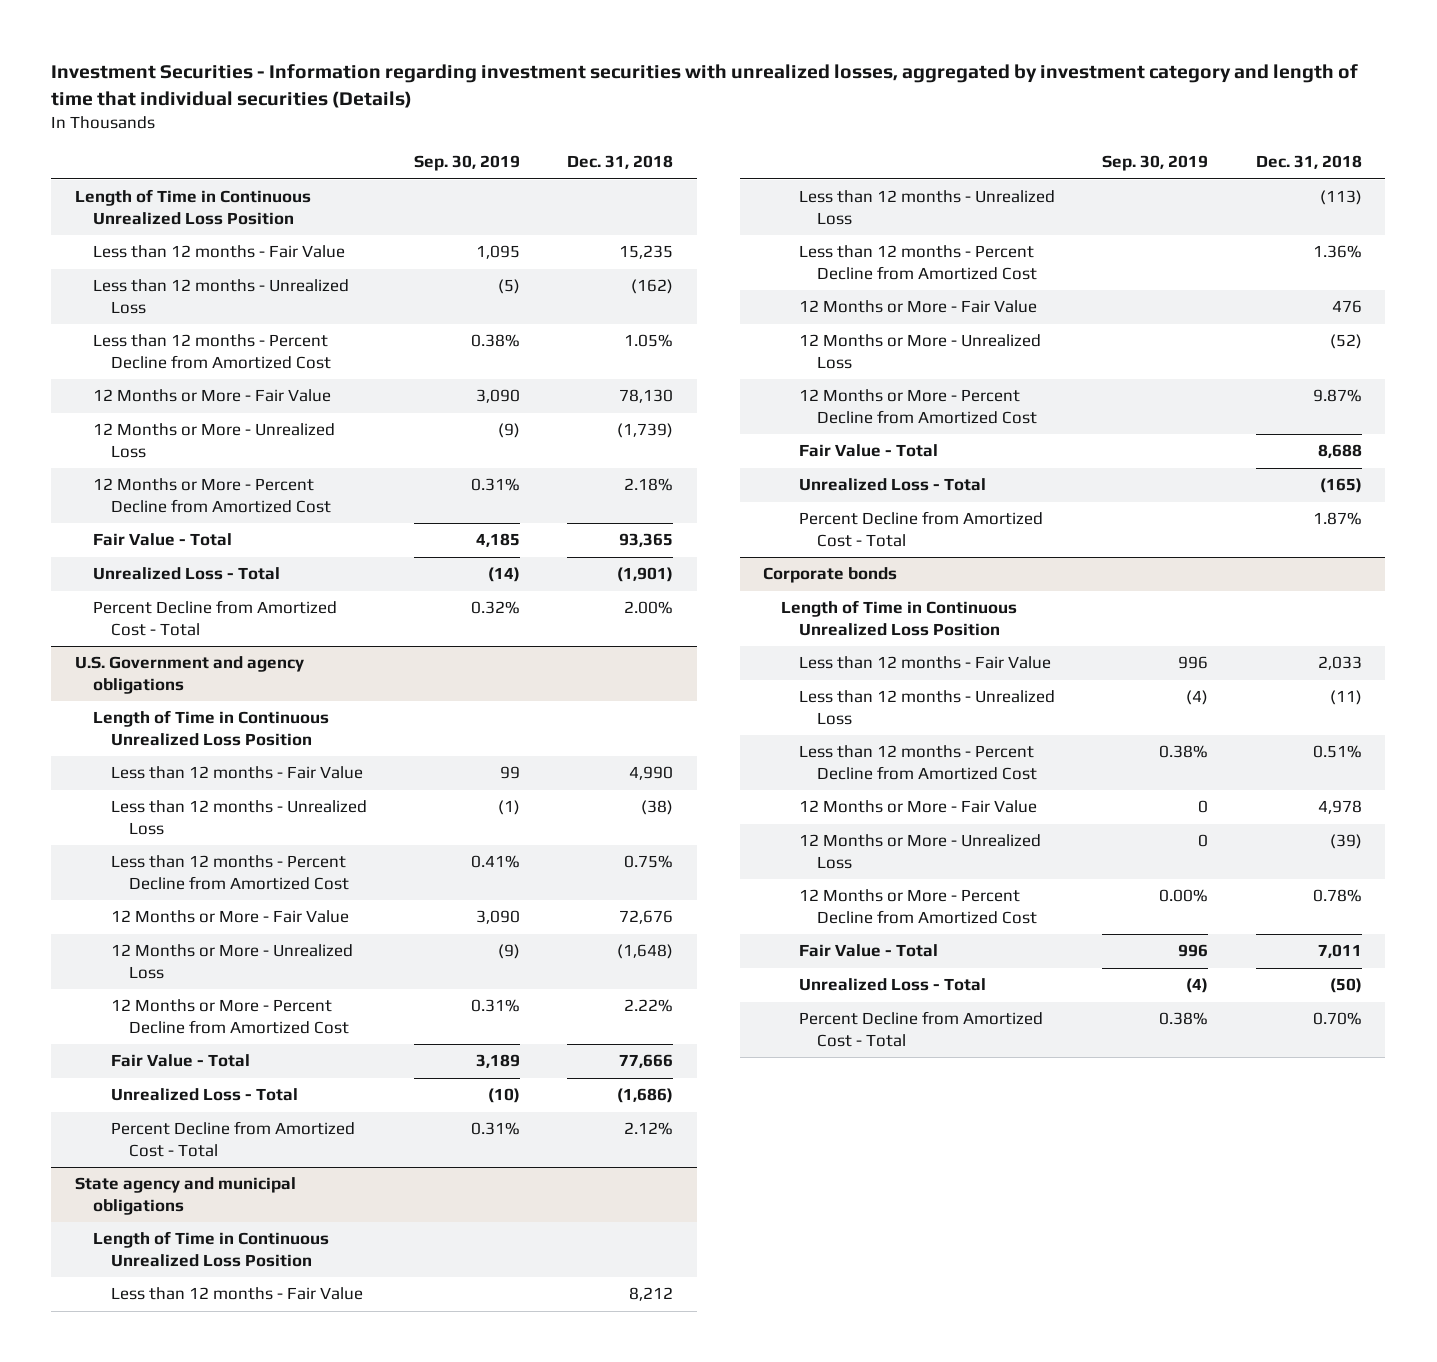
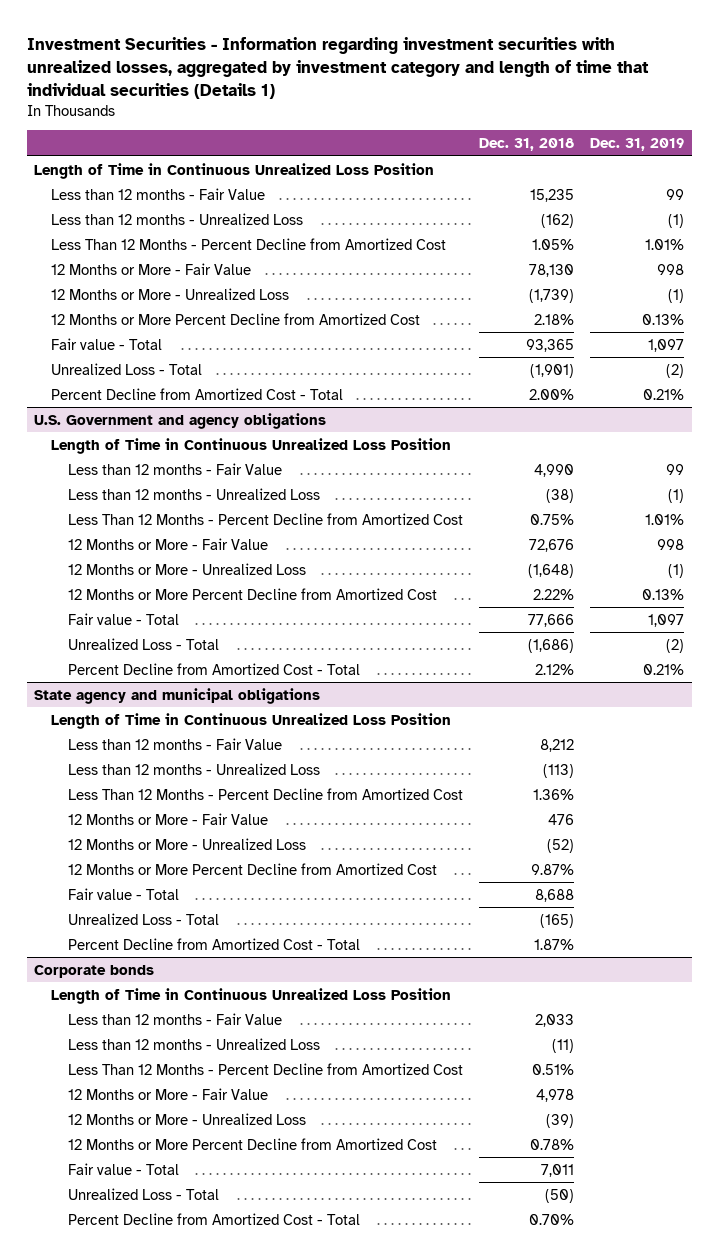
- Investment Securities - Information regarding investment securities with unrealized losses, aggregated by investment category and length of time that individual securities (Details)
+ Investment Securities - Information regarding investment securities with unrealized losses, aggregated by investment category and length of time that individual securities (Details 1)
- | Sep. 30, 2019 | Dec. 31, 2018
+ | Dec. 31, 2018 | Dec. 31, 2019
- Less than 12 months - Percent Decline from Amortized Cost | 0.38% | 1.05%
+ Less Than 12 Months - Percent Decline from Amortized Cost | 1.05% | 1.01%
- 12 Months or More - Percent Decline from Amortized Cost | 0.31% | 2.18%
- Fair Value - Total | 4,185 | 93,365
+ 12 Months or More Percent Decline from Amortized Cost | 2.18% | 0.13%
+ Fair value - Total | 93,365 | 1,097
@ U.S. Government and agency obligations
- Less than 12 months - Percent Decline from Amortized Cost | 0.41% | 0.75%
+ Less Than 12 Months - Percent Decline from Amortized Cost | 0.75% | 1.01%
- 12 Months or More - Percent Decline from Amortized Cost | 0.31% | 2.22%
- Fair Value - Total | 3,189 | 77,666
+ 12 Months or More Percent Decline from Amortized Cost | 2.22% | 0.13%
+ Fair value - Total | 77,666 | 1,097
@ State agency and municipal obligations
- Less than 12 months - Percent Decline from Amortized Cost | | 1.36%
+ Less Than 12 Months - Percent Decline from Amortized Cost | 1.36% |
- 12 Months or More - Percent Decline from Amortized Cost | | 9.87%
- Fair Value - Total | | 8,688
+ 12 Months or More Percent Decline from Amortized Cost | 9.87% |
+ Fair value - Total | 8,688 |
@ Corporate bonds
- Less than 12 months - Percent Decline from Amortized Cost | 0.38% | 0.51%
+ Less Than 12 Months - Percent Decline from Amortized Cost | 0.51% |
- 12 Months or More - Percent Decline from Amortized Cost | 0.00% | 0.78%
- Fair Value - Total | 996 | 7,011
+ 12 Months or More Percent Decline from Amortized Cost | 0.78% |
+ Fair value - Total | 7,011 |

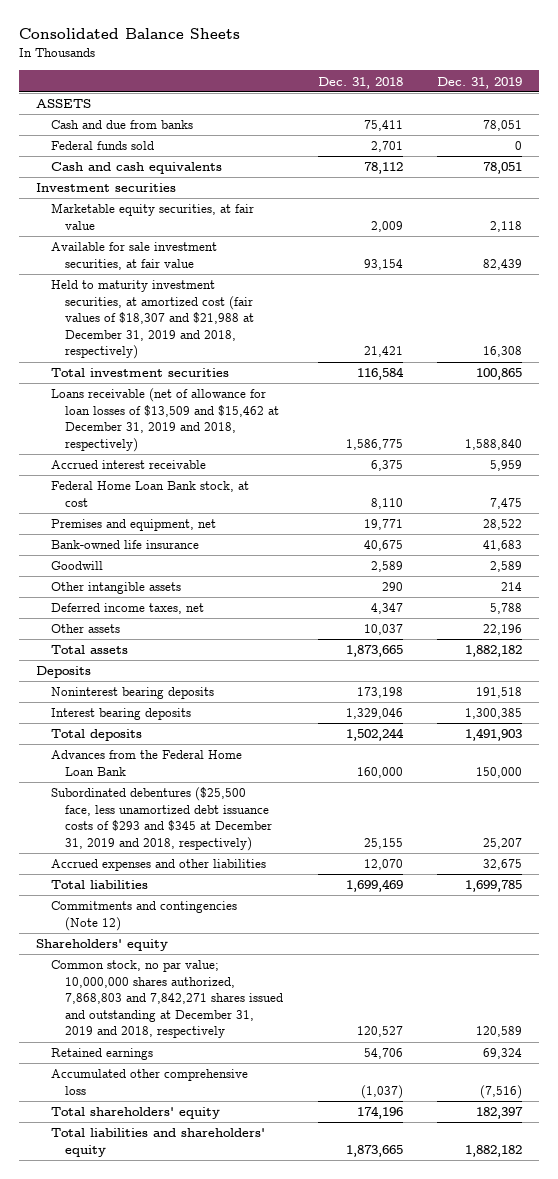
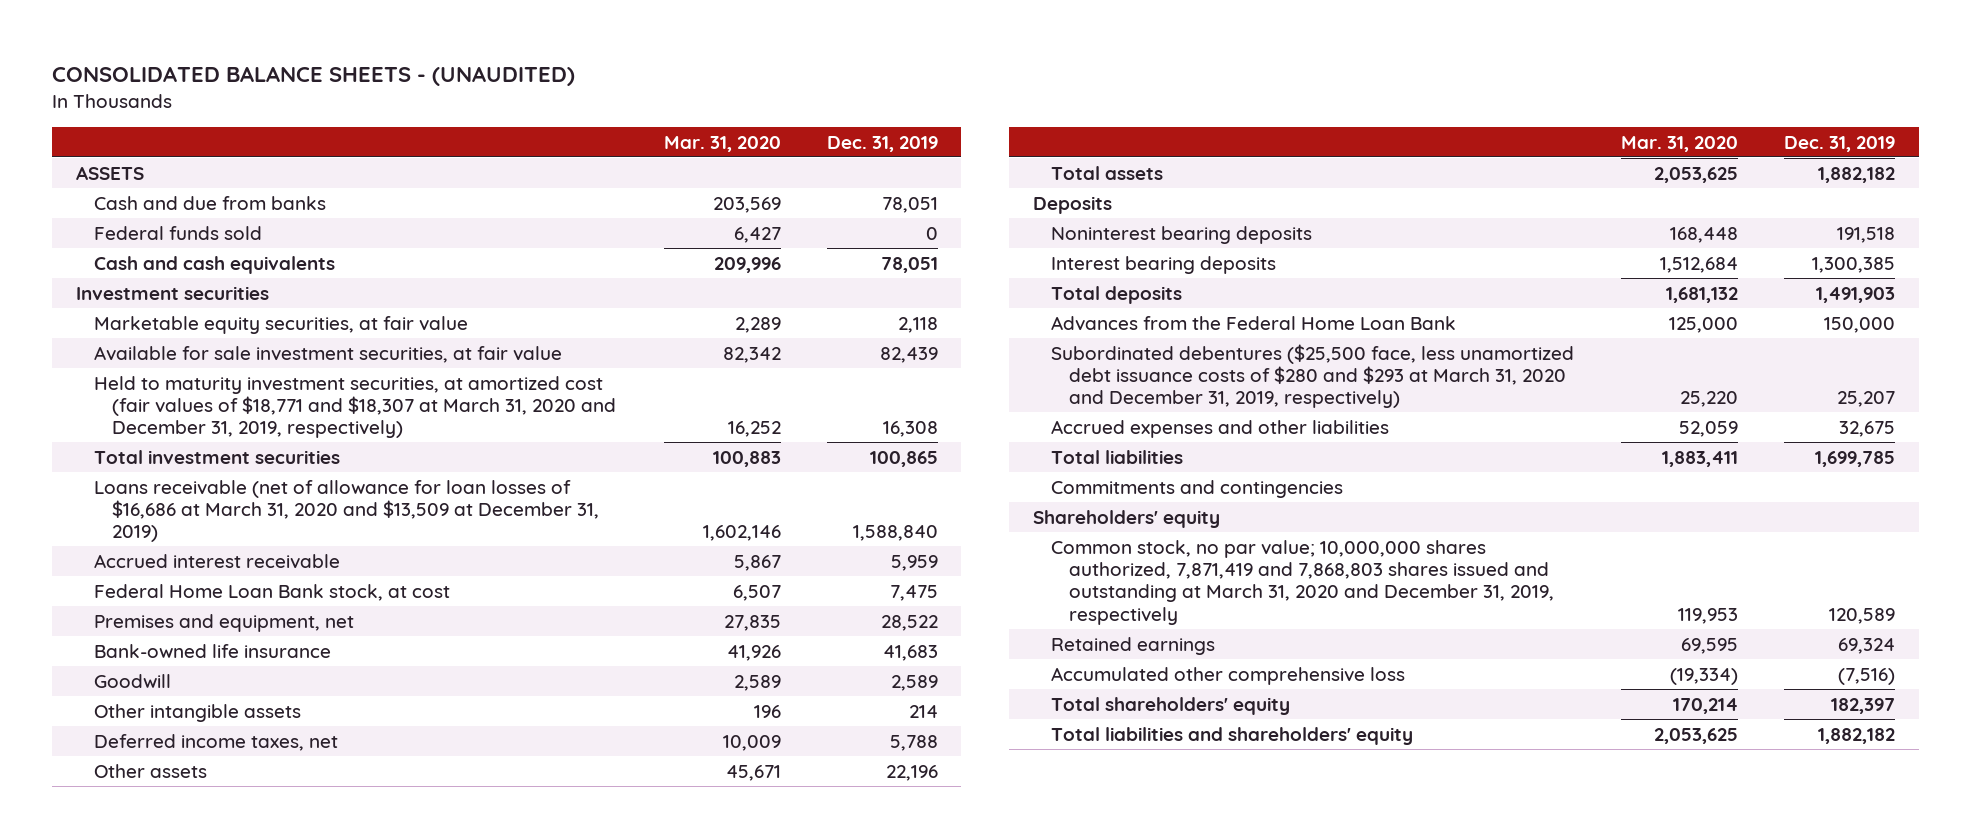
- Consolidated Balance Sheets
+ CONSOLIDATED BALANCE SHEETS - (UNAUDITED)
- | Dec. 31, 2018 | Dec. 31, 2019
+ | Mar. 31, 2020 | Dec. 31, 2019
- Held to maturity investment securities, at amortized cost (fair values of $18,307 and $21,988 at December 31, 2019 and 2018, respectively) | 21,421 | 16,308
+ Held to maturity investment securities, at amortized cost (fair values of $18,771 and $18,307 at March 31, 2020 and December 31, 2019, respectively) | 16,252 | 16,308
- Loans receivable (net of allowance for loan losses of $13,509 and $15,462 at December 31, 2019 and 2018, respectively) | 1,586,775 | 1,588,840
+ Loans receivable (net of allowance for loan losses of $16,686 at March 31, 2020 and $13,509 at December 31, 2019) | 1,602,146 | 1,588,840
- Subordinated debentures ($25,500 face, less unamortized debt issuance costs of $293 and $345 at December 31, 2019 and 2018, respectively) | 25,155 | 25,207
+ Subordinated debentures ($25,500 face, less unamortized debt issuance costs of $280 and $293 at March 31, 2020 and December 31, 2019, respectively) | 25,220 | 25,207
- Commitments and contingencies (Note 12)
+ Commitments and contingencies
- Common stock, no par value; 10,000,000 shares authorized, 7,868,803 and 7,842,271 shares issued and outstanding at December 31, 2019 and 2018, respectively | 120,527 | 120,589
+ Common stock, no par value; 10,000,000 shares authorized, 7,871,419 and 7,868,803 shares issued and outstanding at March 31, 2020 and December 31, 2019, respectively | 119,953 | 120,589

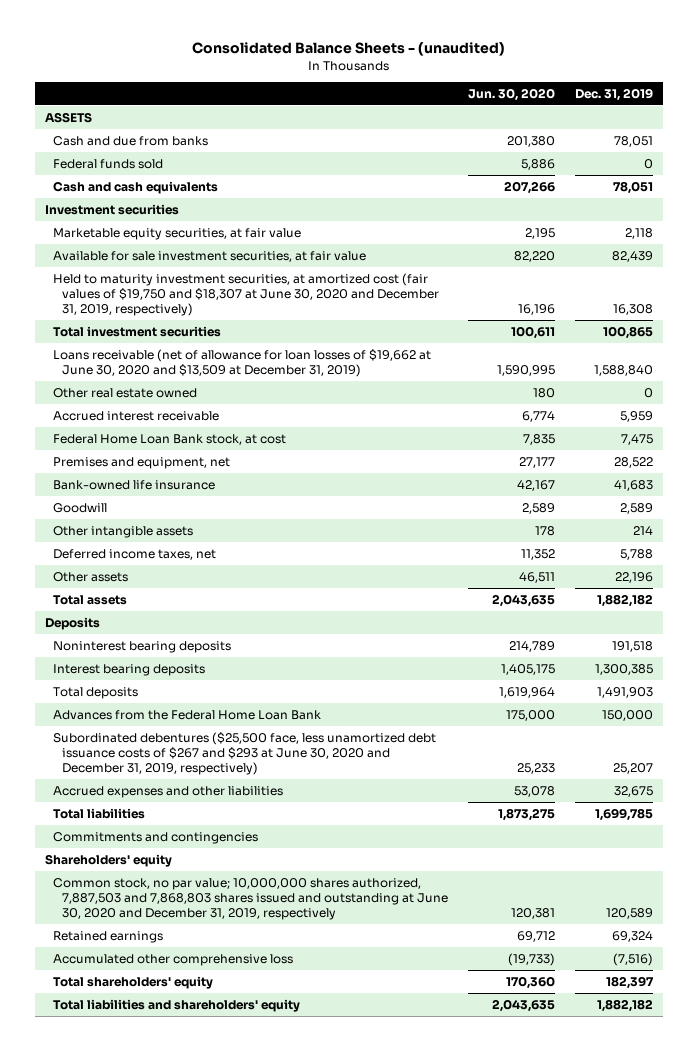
- CONSOLIDATED BALANCE SHEETS - (UNAUDITED)
+ Consolidated Balance Sheets - (unaudited)
- | Mar. 31, 2020 | Dec. 31, 2019
+ | Jun. 30, 2020 | Dec. 31, 2019
- Held to maturity investment securities, at amortized cost (fair values of $18,771 and $18,307 at March 31, 2020 and December 31, 2019, respectively) | 16,252 | 16,308
+ Held to maturity investment securities, at amortized cost (fair values of $19,750 and $18,307 at June 30, 2020 and December 31, 2019, respectively) | 16,196 | 16,308
- Loans receivable (net of allowance for loan losses of $16,686 at March 31, 2020 and $13,509 at December 31, 2019) | 1,602,146 | 1,588,840
+ Loans receivable (net of allowance for loan losses of $19,662 at June 30, 2020 and $13,509 at December 31, 2019) | 1,590,995 | 1,588,840
+ Other real estate owned | 180 | 0
- Subordinated debentures ($25,500 face, less unamortized debt issuance costs of $280 and $293 at March 31, 2020 and December 31, 2019, respectively) | 25,220 | 25,207
+ Subordinated debentures ($25,500 face, less unamortized debt issuance costs of $267 and $293 at June 30, 2020 and December 31, 2019, respectively) | 25,233 | 25,207
- Common stock, no par value; 10,000,000 shares authorized, 7,871,419 and 7,868,803 shares issued and outstanding at March 31, 2020 and December 31, 2019, respectively | 119,953 | 120,589
+ Common stock, no par value; 10,000,000 shares authorized, 7,887,503 and 7,868,803 shares issued and outstanding at June 30, 2020 and December 31, 2019, respectively | 120,381 | 120,589

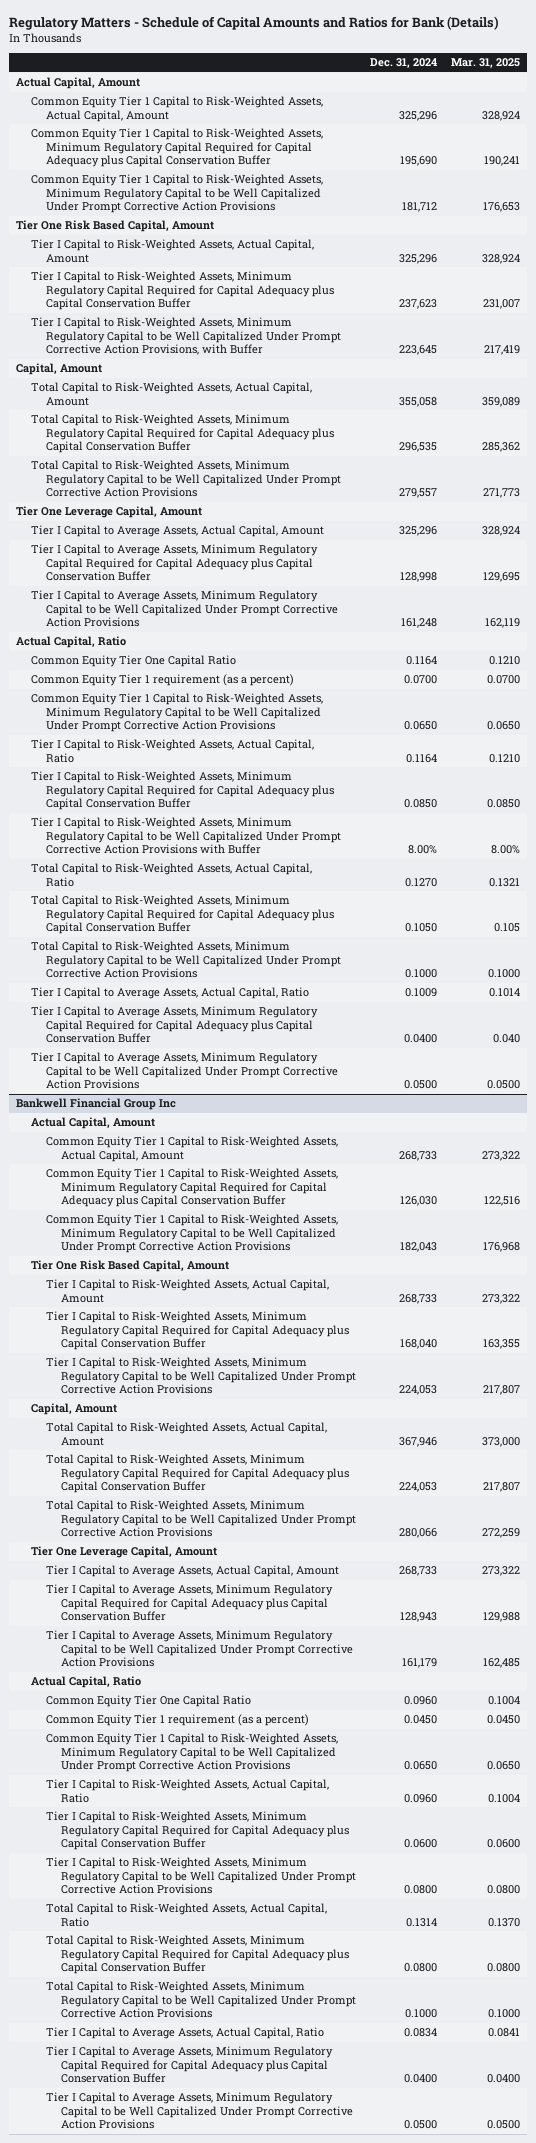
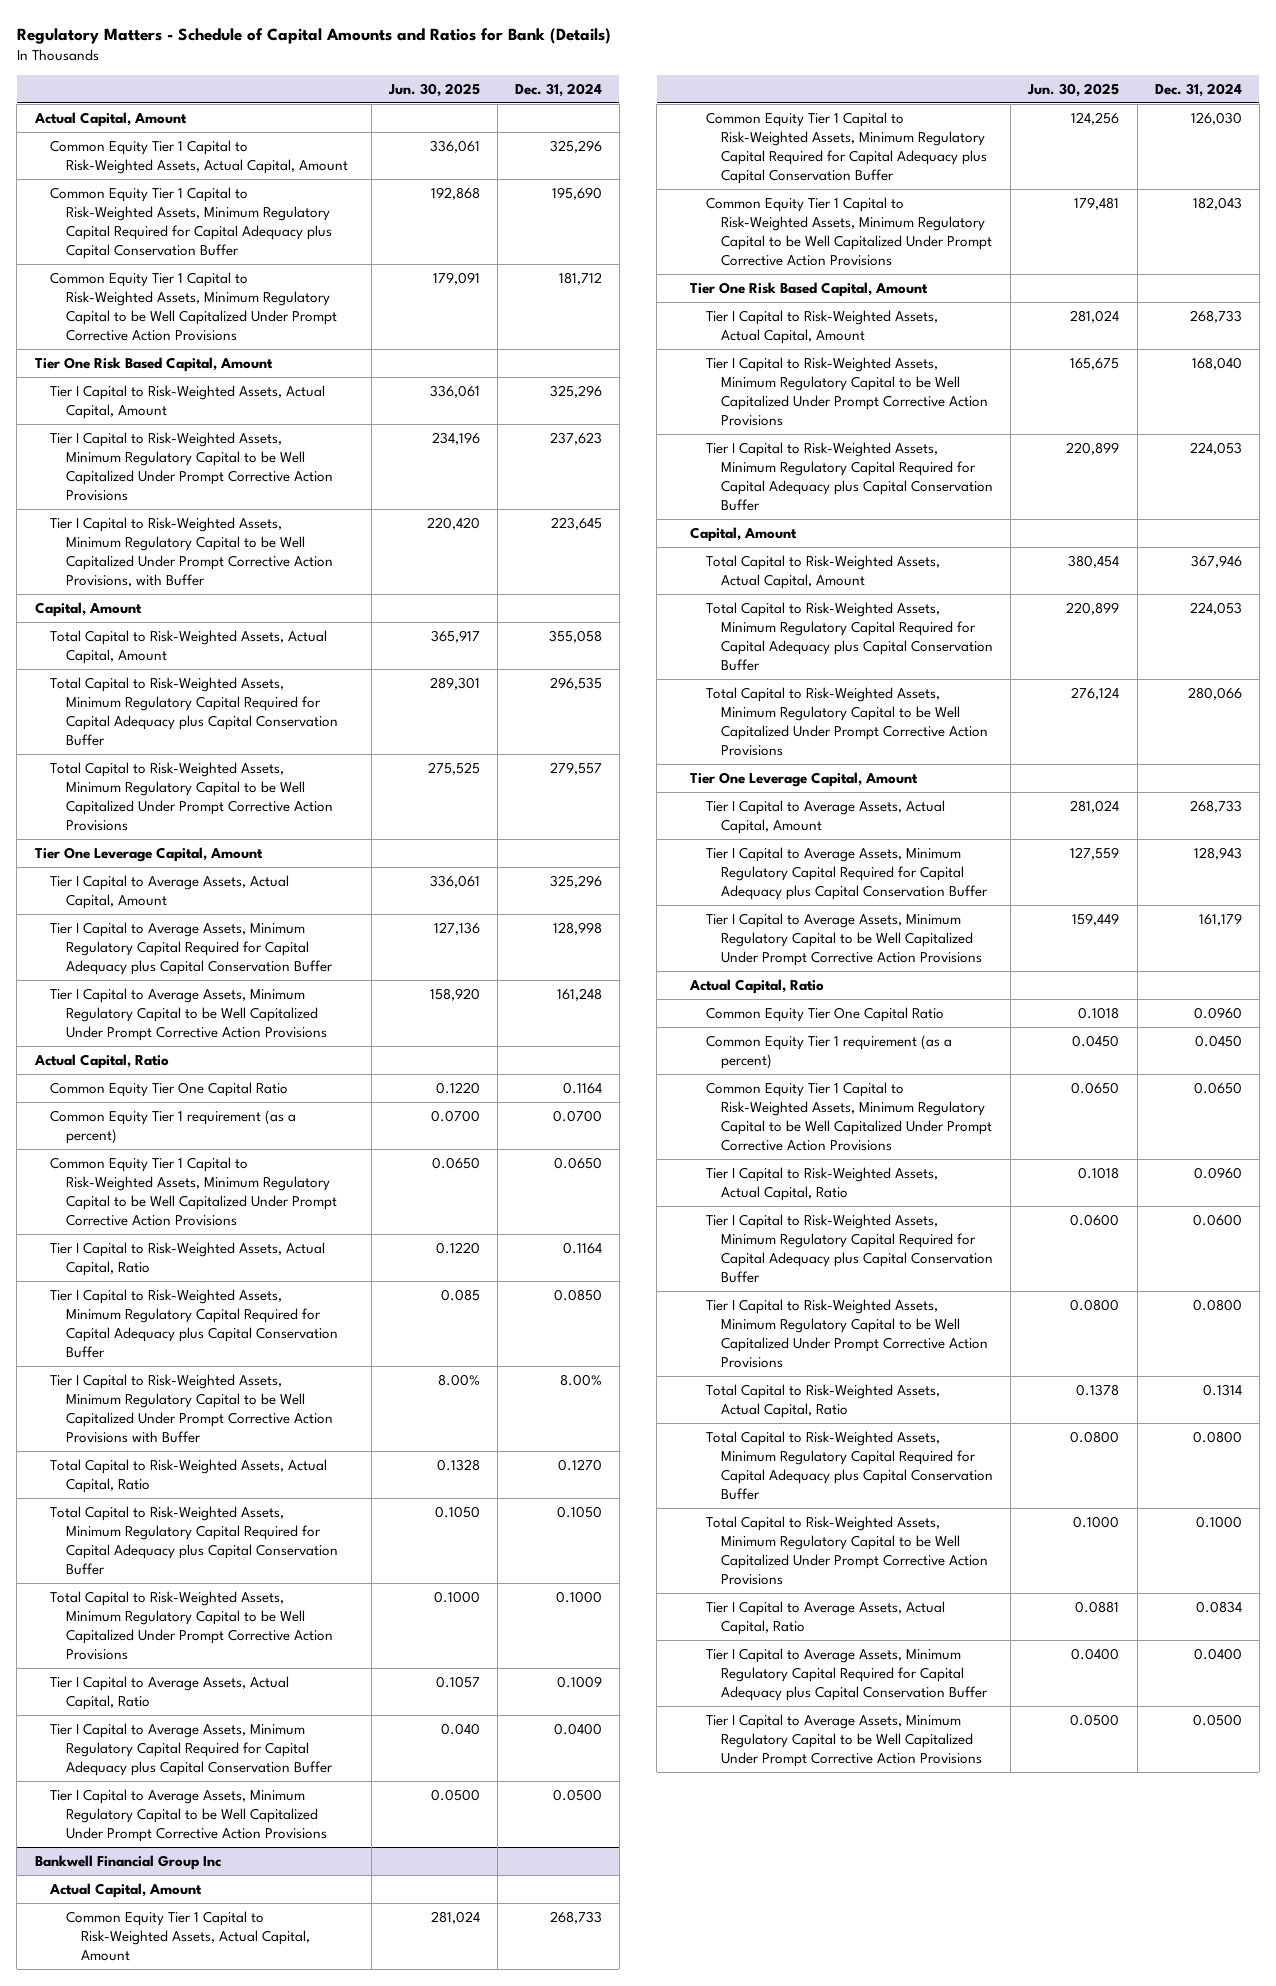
- | Dec. 31, 2024 | Mar. 31, 2025
+ | Jun. 30, 2025 | Dec. 31, 2024
- Tier I Capital to Risk-Weighted Assets, Minimum Regulatory Capital Required for Capital Adequacy plus Capital Conservation Buffer | 237,623 | 231,007
+ Tier I Capital to Risk-Weighted Assets, Minimum Regulatory Capital to be Well Capitalized Under Prompt Corrective Action Provisions | 234,196 | 237,623
@ Bankwell Financial Group Inc
- Tier I Capital to Risk-Weighted Assets, Minimum Regulatory Capital Required for Capital Adequacy plus Capital Conservation Buffer | 168,040 | 163,355
- Tier I Capital to Risk-Weighted Assets, Minimum Regulatory Capital to be Well Capitalized Under Prompt Corrective Action Provisions | 224,053 | 217,807
+ Tier I Capital to Risk-Weighted Assets, Minimum Regulatory Capital to be Well Capitalized Under Prompt Corrective Action Provisions | 165,675 | 168,040
+ Tier I Capital to Risk-Weighted Assets, Minimum Regulatory Capital Required for Capital Adequacy plus Capital Conservation Buffer | 220,899 | 224,053

